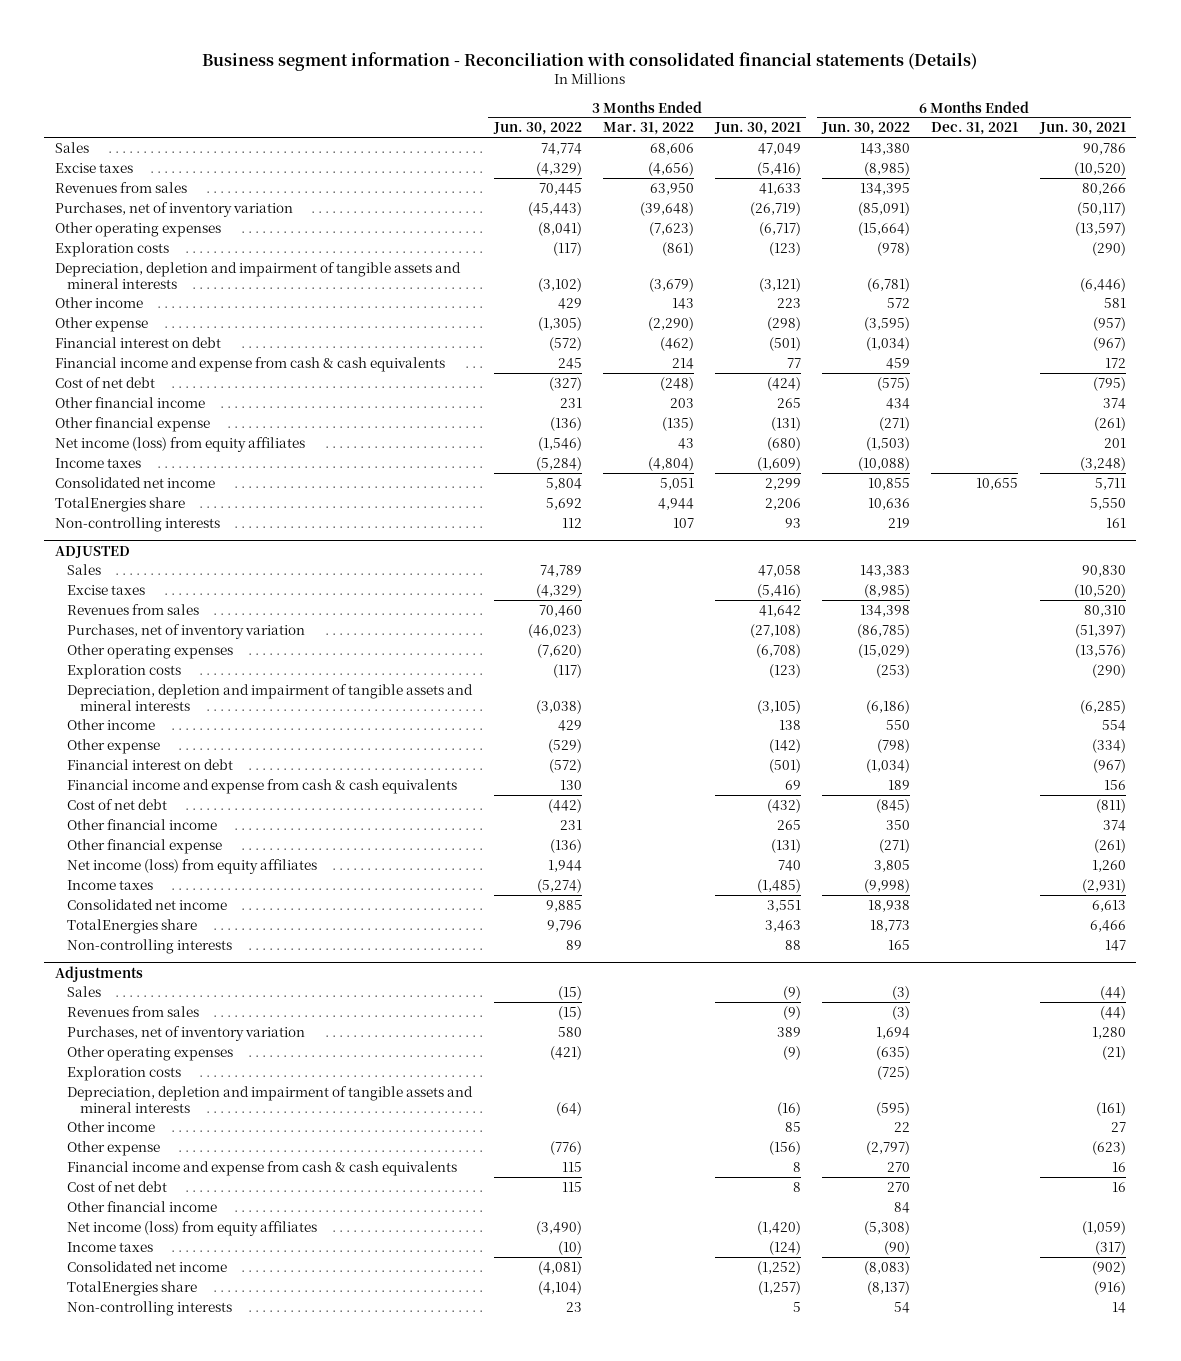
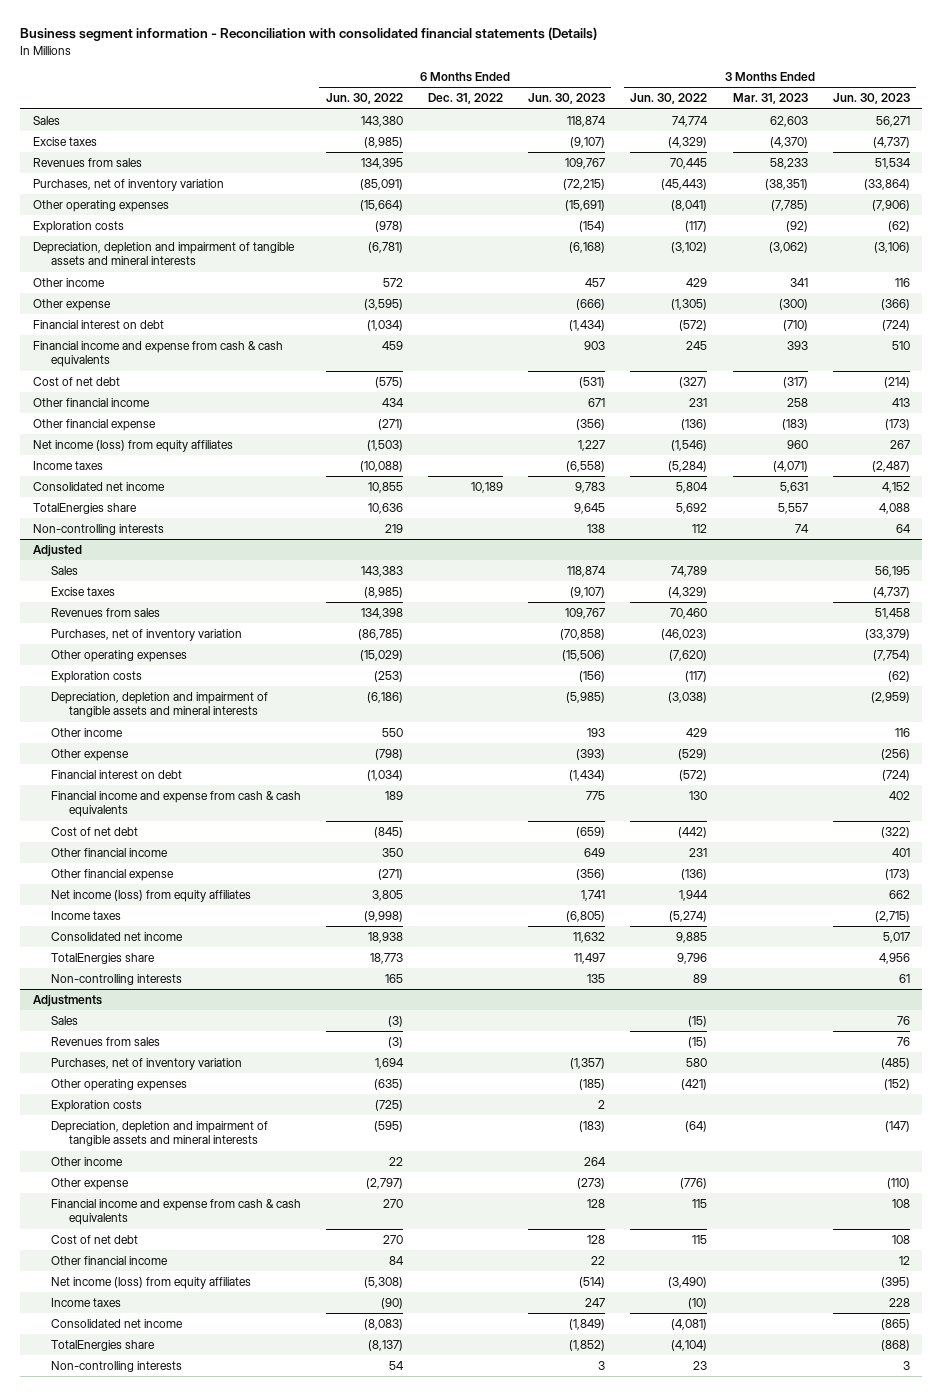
- | 3 Months Ended Jun. 30, 2022 | 3 Months Ended Mar. 31, 2022 | 3 Months Ended Jun. 30, 2021 | 6 Months Ended Jun. 30, 2022 | 6 Months Ended Dec. 31, 2021 | 6 Months Ended Jun. 30, 2021
+ | 6 Months Ended Jun. 30, 2022 | 6 Months Ended Dec. 31, 2022 | 6 Months Ended Jun. 30, 2023 | 3 Months Ended Jun. 30, 2022 | 3 Months Ended Mar. 31, 2023 | 3 Months Ended Jun. 30, 2023
- ADJUSTED
+ Adjusted

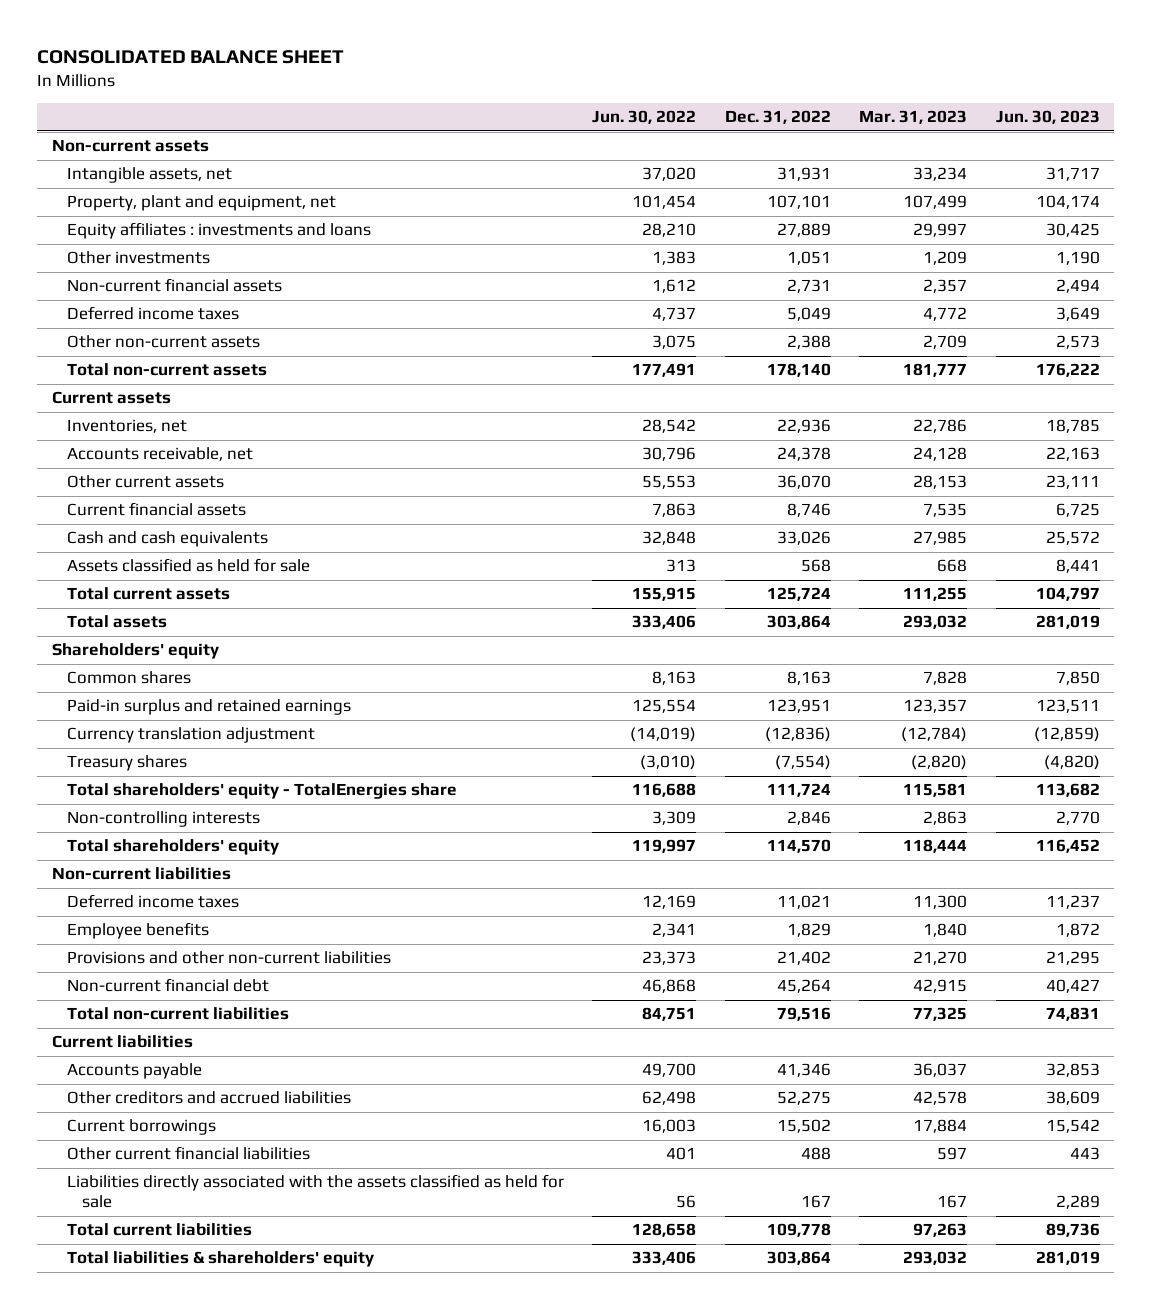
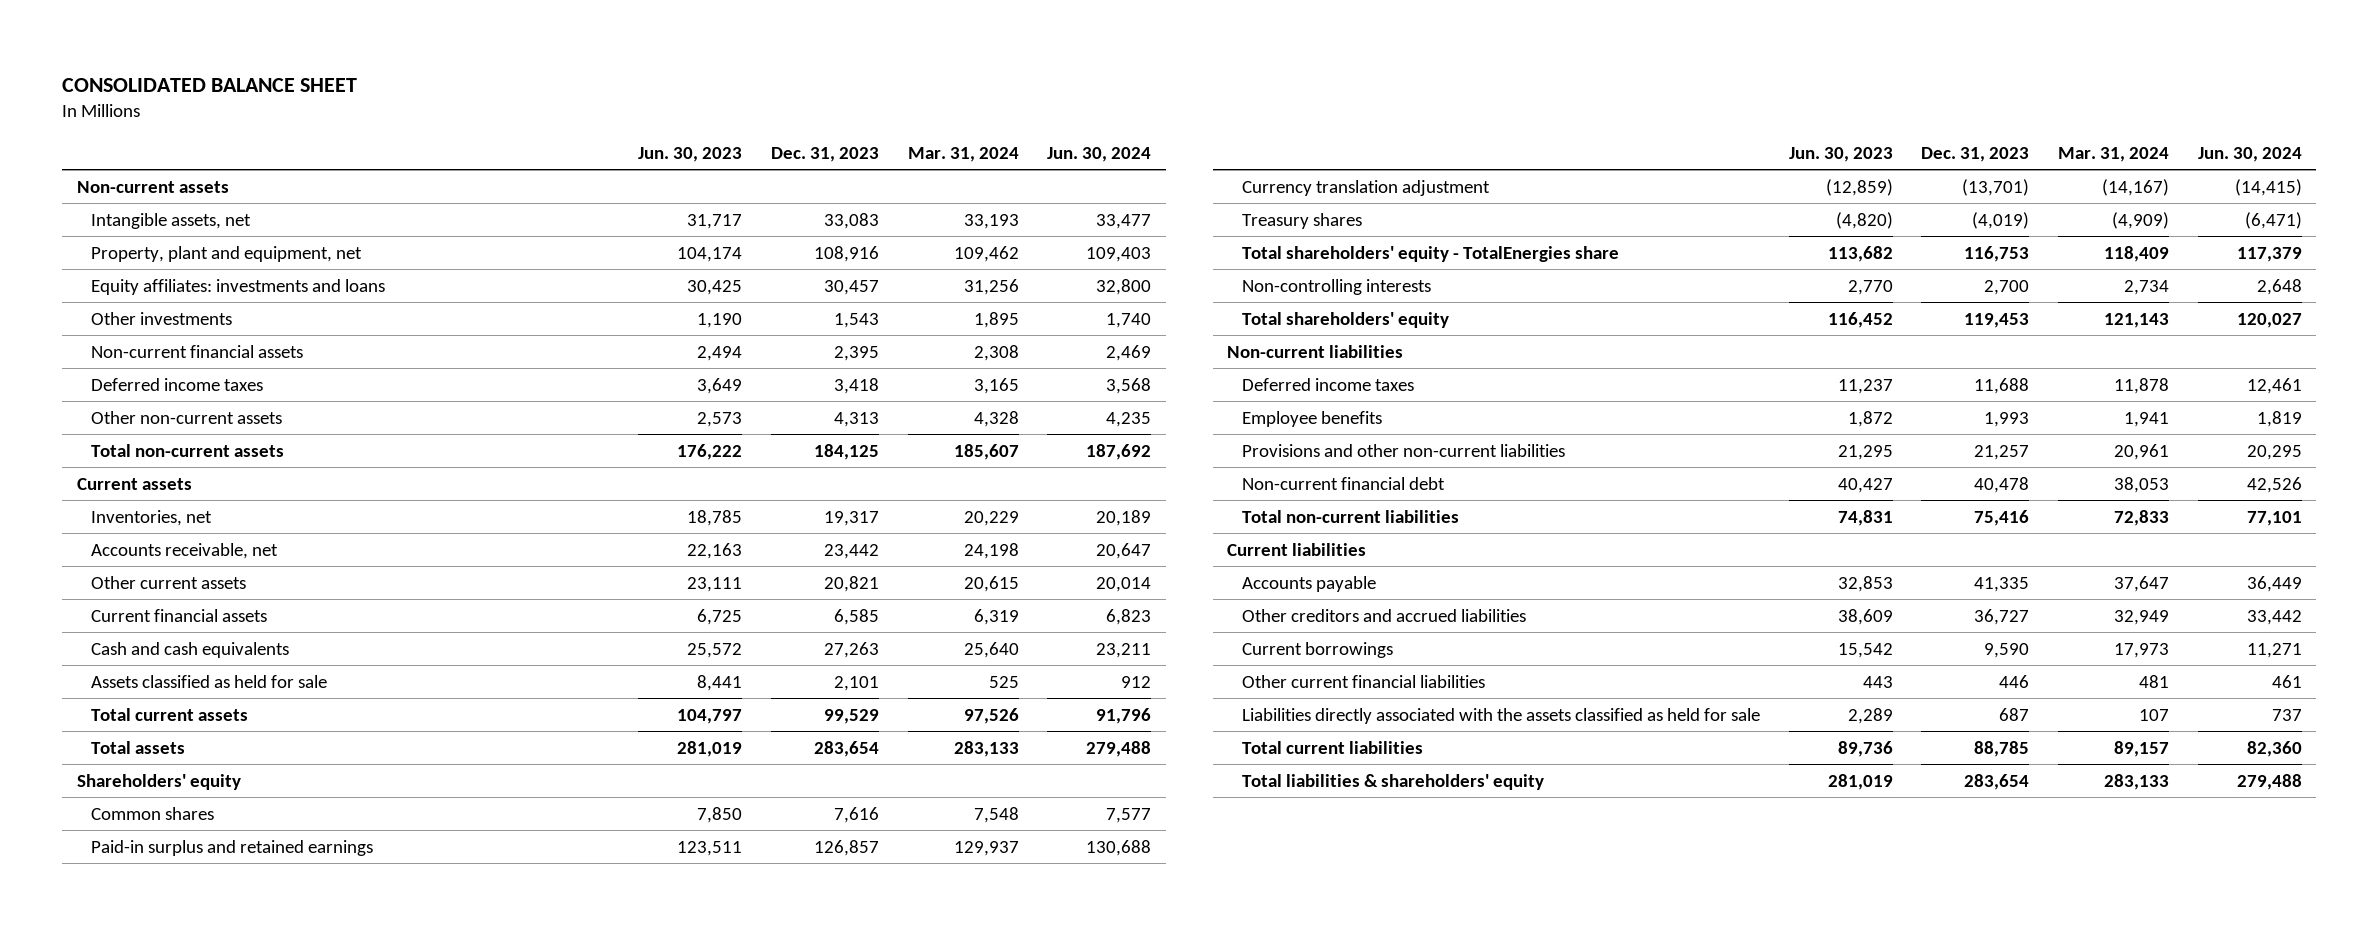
- | Jun. 30, 2022 | Dec. 31, 2022 | Mar. 31, 2023 | Jun. 30, 2023
+ | Jun. 30, 2023 | Dec. 31, 2023 | Mar. 31, 2024 | Jun. 30, 2024
- Equity affiliates : investments and loans | 28,210 | 27,889 | 29,997 | 30,425
+ Equity affiliates: investments and loans | 30,425 | 30,457 | 31,256 | 32,800

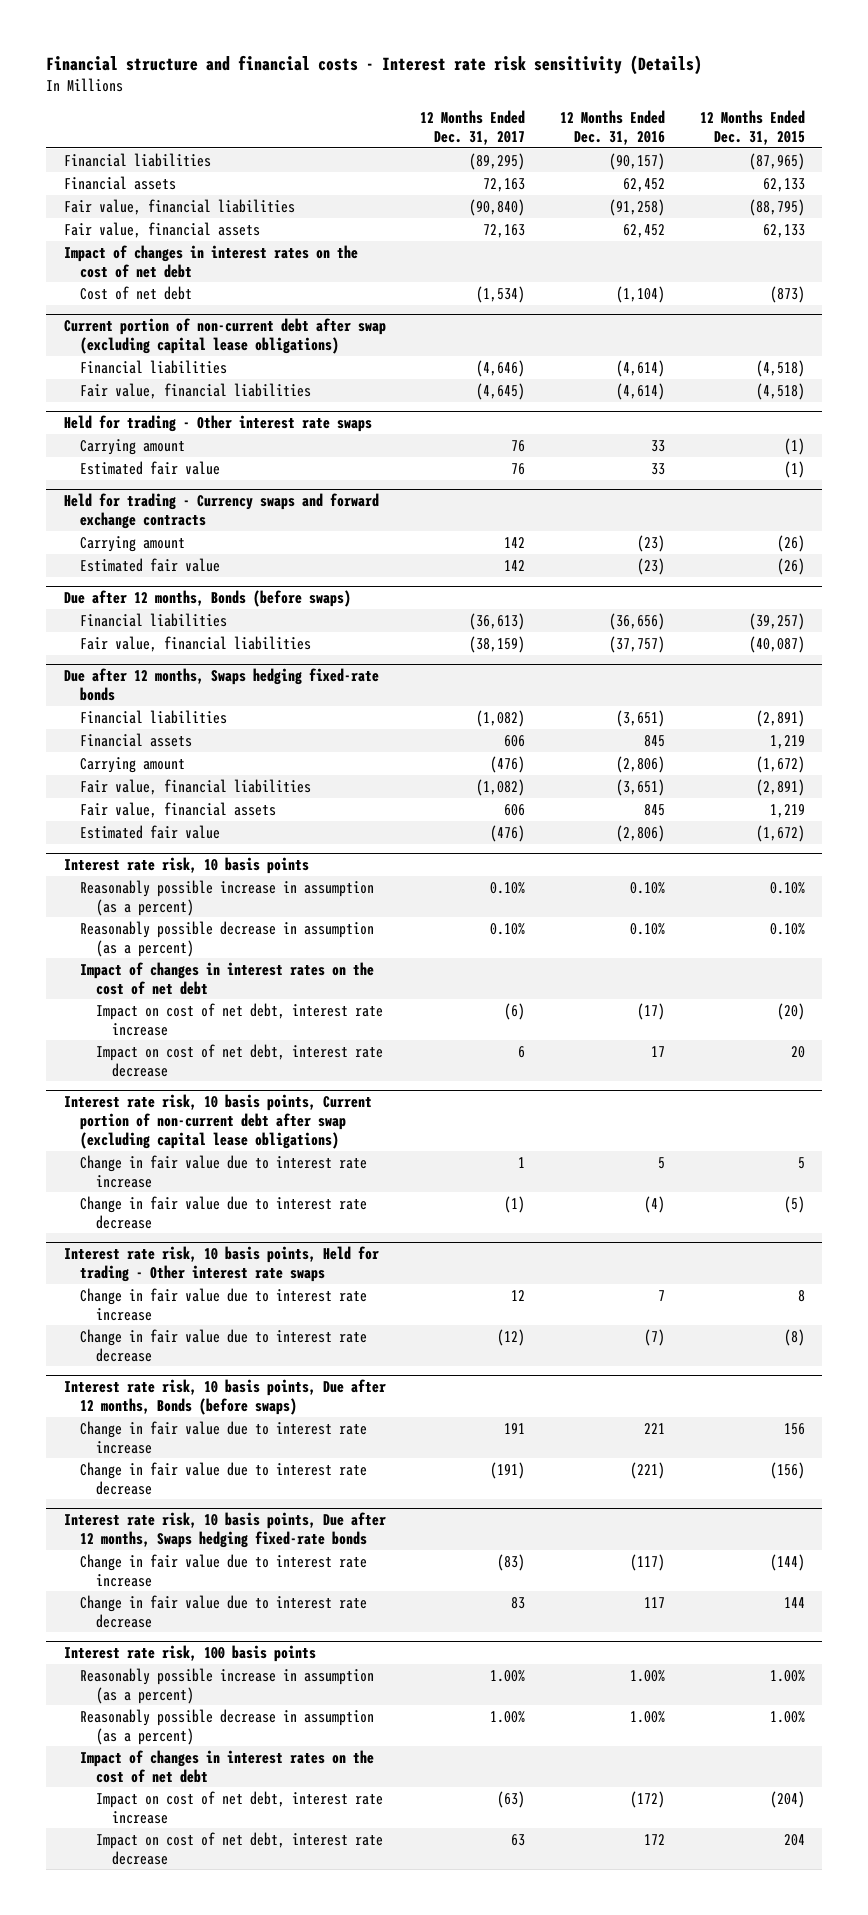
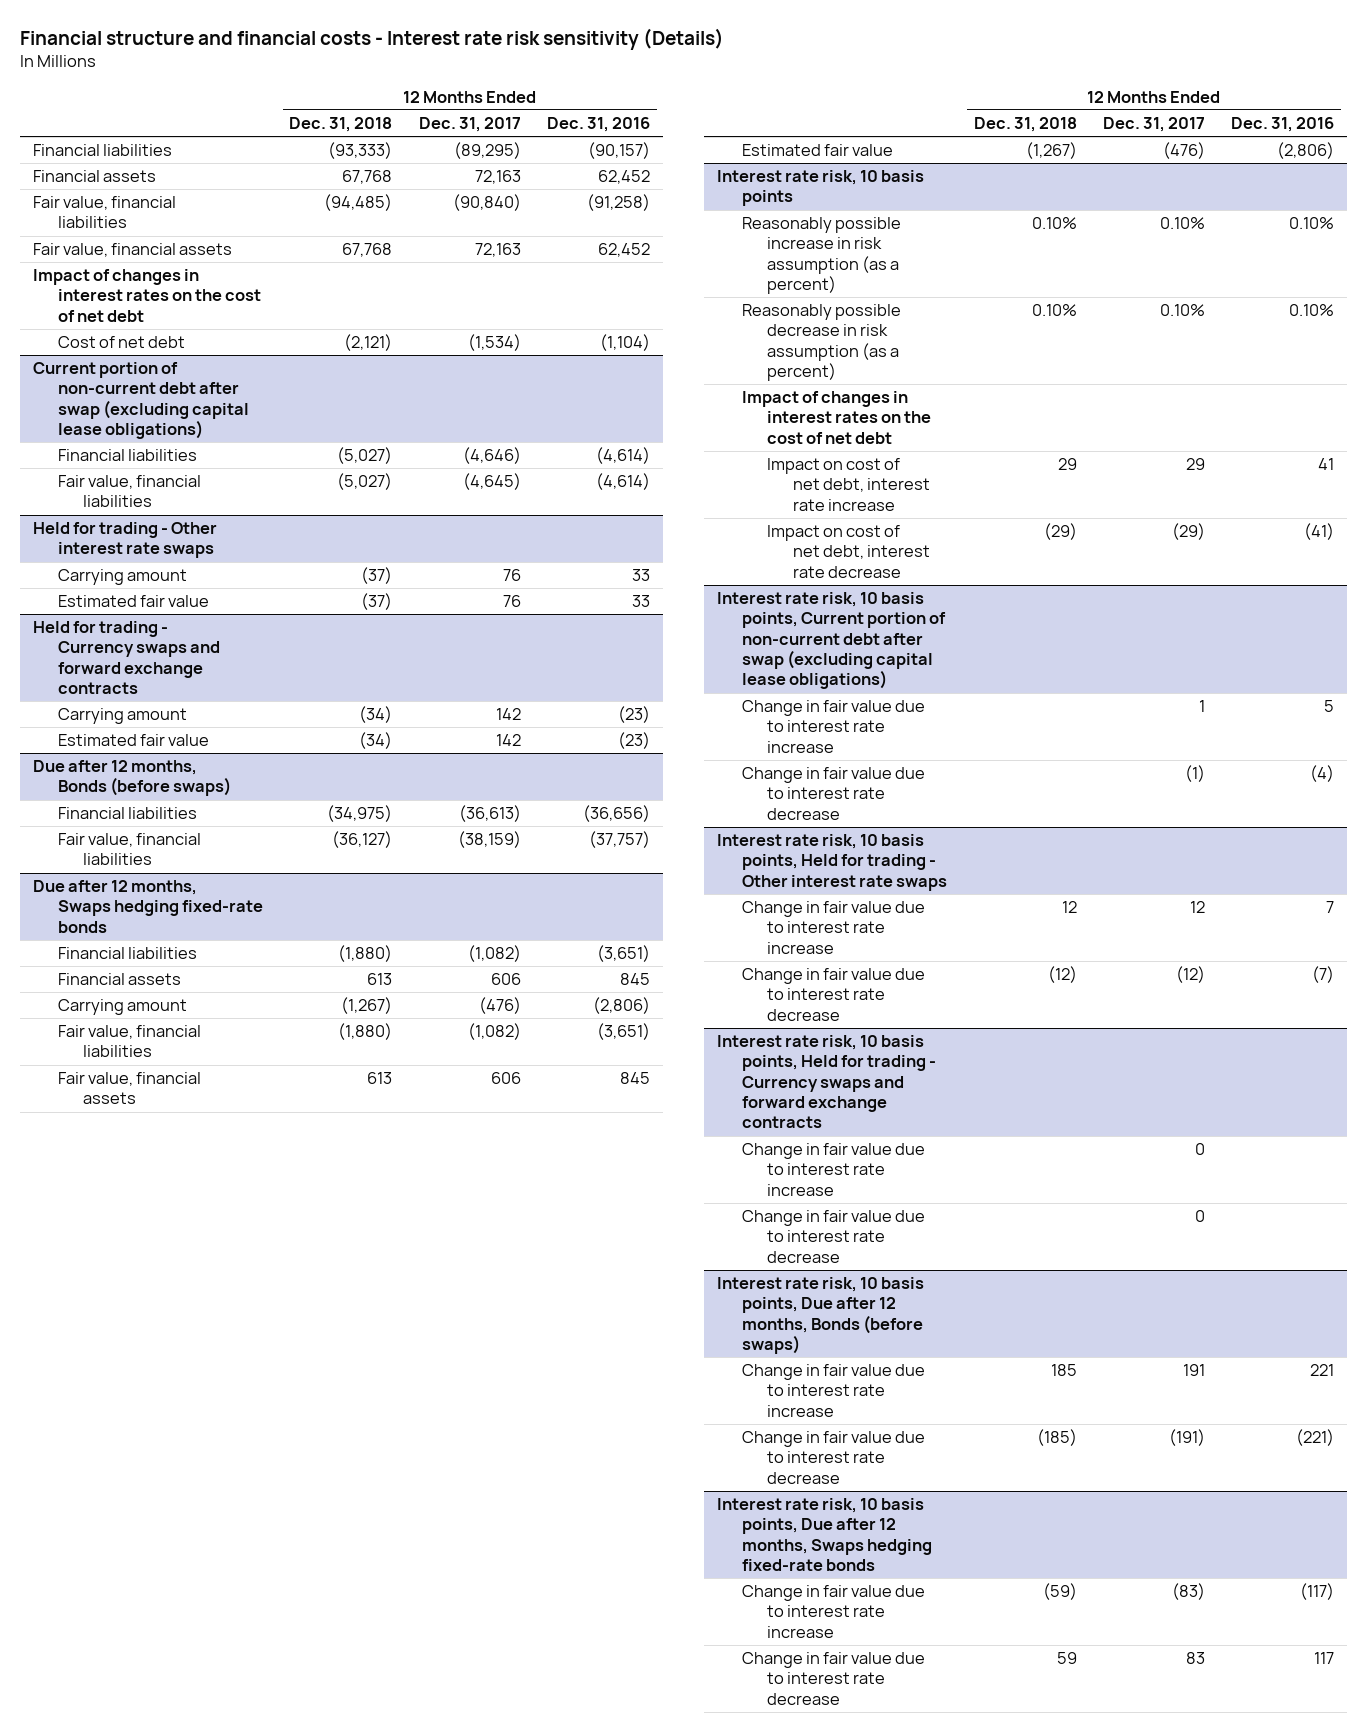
- | 12 Months Ended Dec. 31, 2017 | 12 Months Ended Dec. 31, 2016 | 12 Months Ended Dec. 31, 2015
+ | 12 Months Ended Dec. 31, 2018 | 12 Months Ended Dec. 31, 2017 | 12 Months Ended Dec. 31, 2016
@ Interest rate risk, 10 basis points
- Reasonably possible increase in assumption (as a percent) | 0.10% | 0.10% | 0.10%
- Reasonably possible decrease in assumption (as a percent) | 0.10% | 0.10% | 0.10%
+ Reasonably possible increase in risk assumption (as a percent) | 0.10% | 0.10% | 0.10%
+ Reasonably possible decrease in risk assumption (as a percent) | 0.10% | 0.10% | 0.10%
- Impact on cost of net debt, interest rate increase | (6) | (17) | (20)
- Impact on cost of net debt, interest rate decrease | 6 | 17 | 20
+ Impact on cost of net debt, interest rate increase | 29 | 29 | 41
+ Impact on cost of net debt, interest rate decrease | (29) | (29) | (41)
+ Interest rate risk, 10 basis points, Held for trading - Currency swaps and forward exchange contracts
+ Change in fair value due to interest rate increase | | 0 |
+ Change in fair value due to interest rate decrease | | 0 |
- Interest rate risk, 100 basis points
- Reasonably possible increase in assumption (as a percent) | 1.00% | 1.00% | 1.00%
- Reasonably possible decrease in assumption (as a percent) | 1.00% | 1.00% | 1.00%
- Impact of changes in interest rates on the cost of net debt
- Impact on cost of net debt, interest rate increase | (63) | (172) | (204)
- Impact on cost of net debt, interest rate decrease | 63 | 172 | 204

